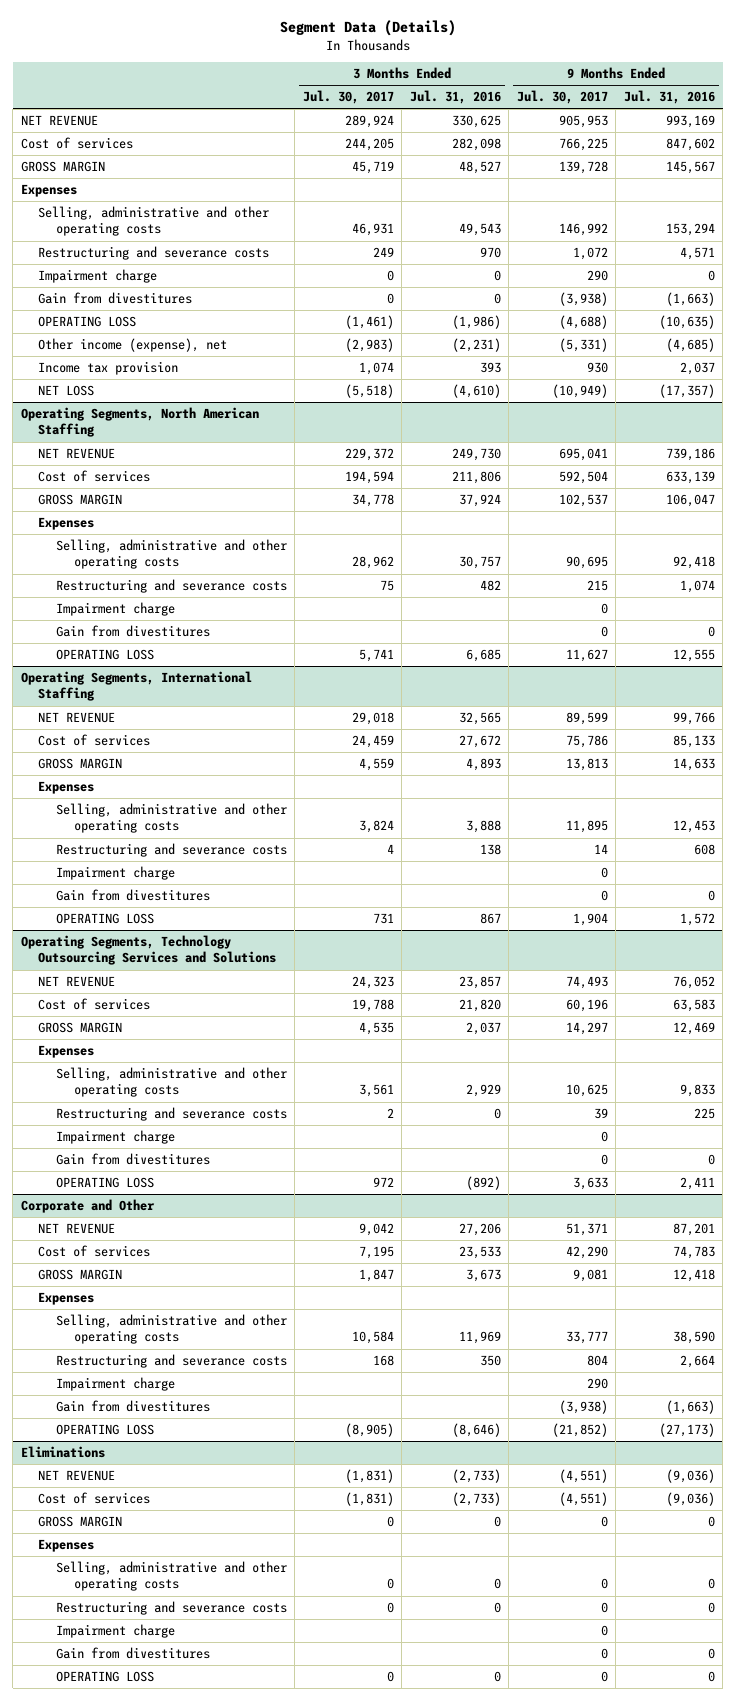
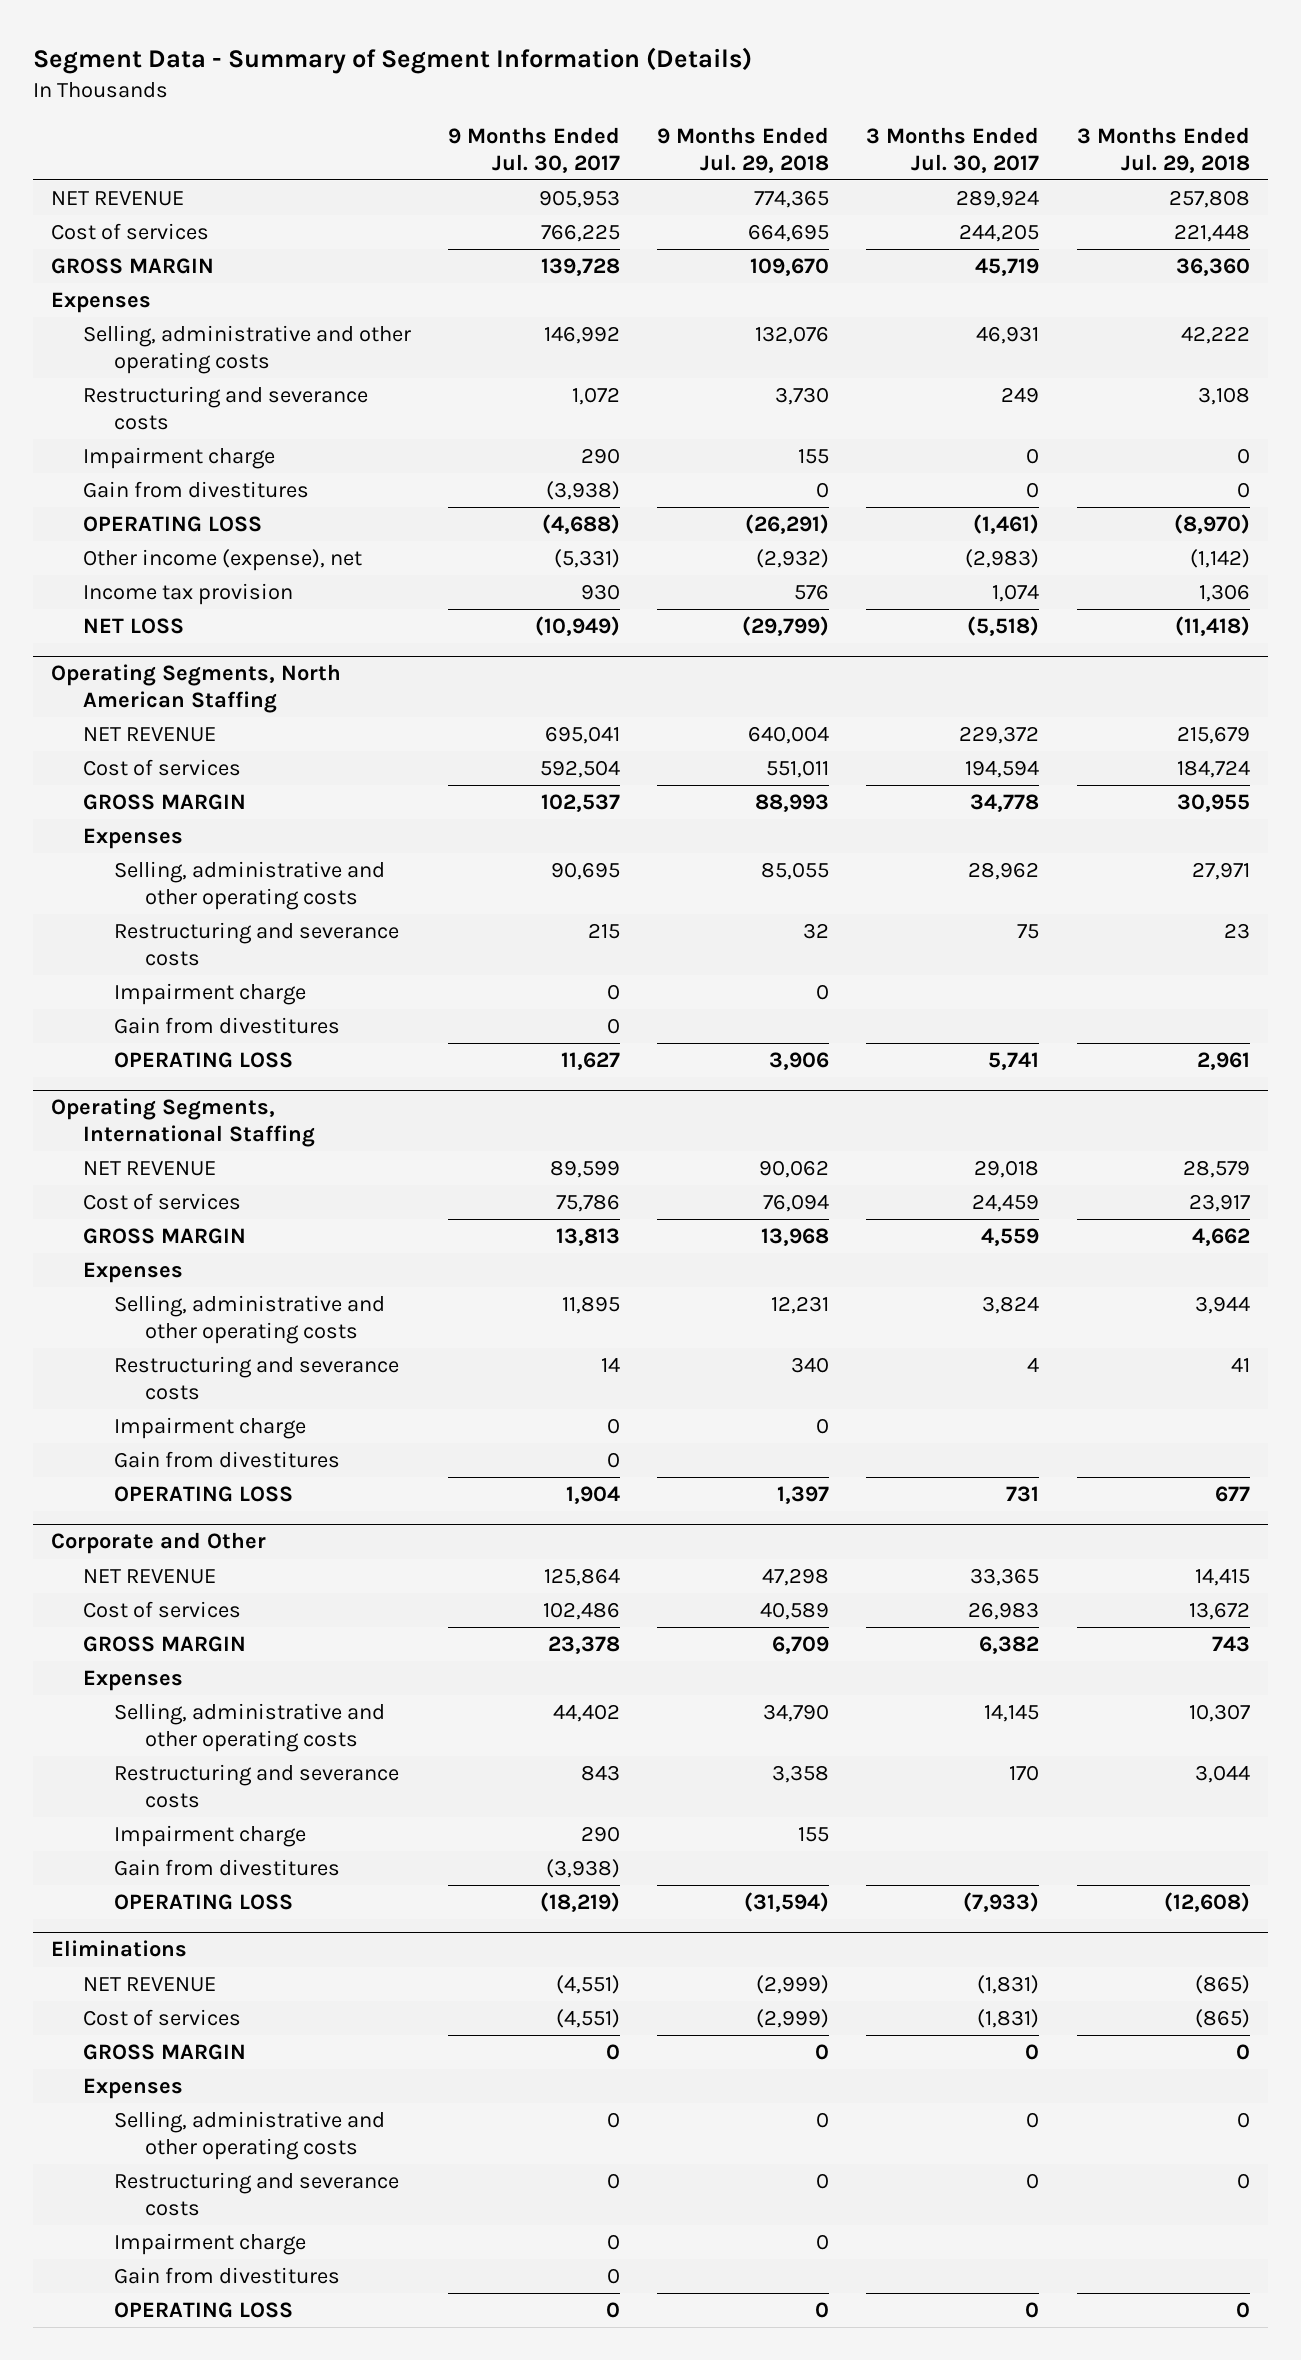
- Segment Data (Details)
+ Segment Data - Summary of Segment Information (Details)
- | 3 Months Ended Jul. 30, 2017 | 3 Months Ended Jul. 31, 2016 | 9 Months Ended Jul. 30, 2017 | 9 Months Ended Jul. 31, 2016
+ | 9 Months Ended Jul. 30, 2017 | 9 Months Ended Jul. 29, 2018 | 3 Months Ended Jul. 30, 2017 | 3 Months Ended Jul. 29, 2018
- Operating Segments, Technology Outsourcing Services and Solutions
- NET REVENUE | 24,323 | 23,857 | 74,493 | 76,052
- Cost of services | 19,788 | 21,820 | 60,196 | 63,583
- GROSS MARGIN | 4,535 | 2,037 | 14,297 | 12,469
- Expenses
- Selling, administrative and other operating costs | 3,561 | 2,929 | 10,625 | 9,833
- Restructuring and severance costs | 2 | 0 | 39 | 225
- Impairment charge | | | 0 |
- Gain from divestitures | | | 0 | 0
- OPERATING LOSS | 972 | (892) | 3,633 | 2,411
@ Corporate and Other
- NET REVENUE | 9,042 | 27,206 | 51,371 | 87,201
- Cost of services | 7,195 | 23,533 | 42,290 | 74,783
- GROSS MARGIN | 1,847 | 3,673 | 9,081 | 12,418
+ NET REVENUE | 125,864 | 47,298 | 33,365 | 14,415
+ Cost of services | 102,486 | 40,589 | 26,983 | 13,672
+ GROSS MARGIN | 23,378 | 6,709 | 6,382 | 743
- Selling, administrative and other operating costs | 10,584 | 11,969 | 33,777 | 38,590
- Restructuring and severance costs | 168 | 350 | 804 | 2,664
+ Selling, administrative and other operating costs | 44,402 | 34,790 | 14,145 | 10,307
+ Restructuring and severance costs | 843 | 3,358 | 170 | 3,044
- OPERATING LOSS | (8,905) | (8,646) | (21,852) | (27,173)
+ OPERATING LOSS | (18,219) | (31,594) | (7,933) | (12,608)

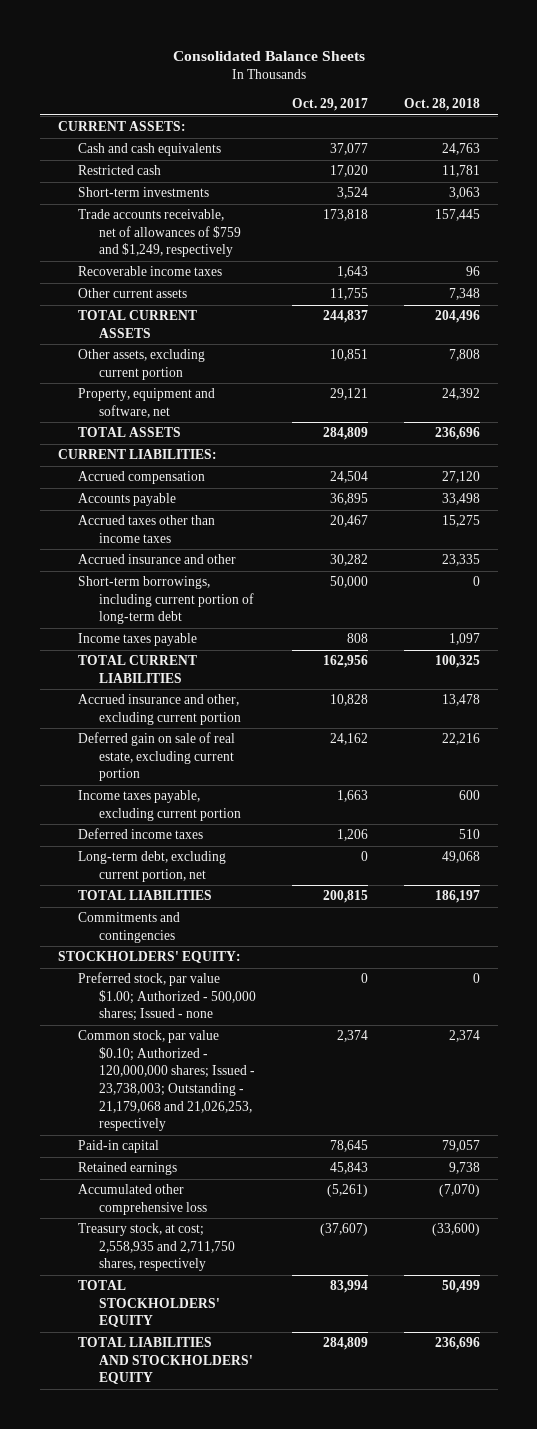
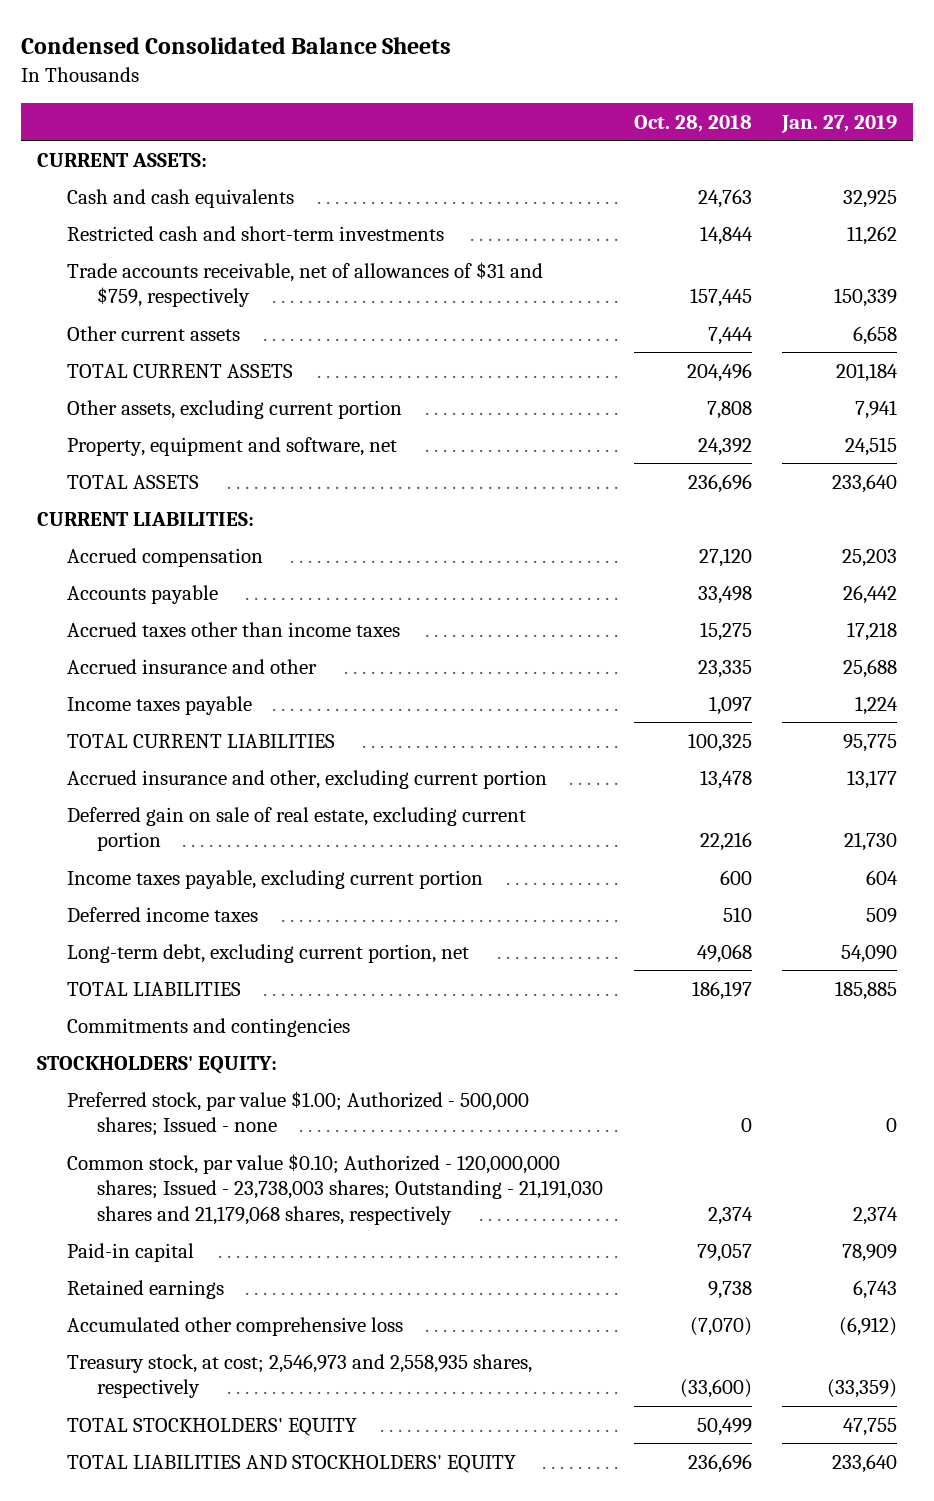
- Consolidated Balance Sheets
+ Condensed Consolidated Balance Sheets
- | Oct. 29, 2017 | Oct. 28, 2018
+ | Oct. 28, 2018 | Jan. 27, 2019
- Restricted cash | 17,020 | 11,781
- Short-term investments | 3,524 | 3,063
- Trade accounts receivable, net of allowances of $759 and $1,249, respectively | 173,818 | 157,445
- Recoverable income taxes | 1,643 | 96
- Other current assets | 11,755 | 7,348
+ Restricted cash and short-term investments | 14,844 | 11,262
+ Trade accounts receivable, net of allowances of $31 and $759, respectively | 157,445 | 150,339
+ Other current assets | 7,444 | 6,658
- Short-term borrowings, including current portion of long-term debt | 50,000 | 0
- Common stock, par value $0.10; Authorized - 120,000,000 shares; Issued - 23,738,003; Outstanding - 21,179,068 and 21,026,253, respectively | 2,374 | 2,374
+ Common stock, par value $0.10; Authorized - 120,000,000 shares; Issued - 23,738,003 shares; Outstanding - 21,191,030 shares and 21,179,068 shares, respectively | 2,374 | 2,374
- Treasury stock, at cost; 2,558,935 and 2,711,750 shares, respectively | (37,607) | (33,600)
+ Treasury stock, at cost; 2,546,973 and 2,558,935 shares, respectively | (33,600) | (33,359)

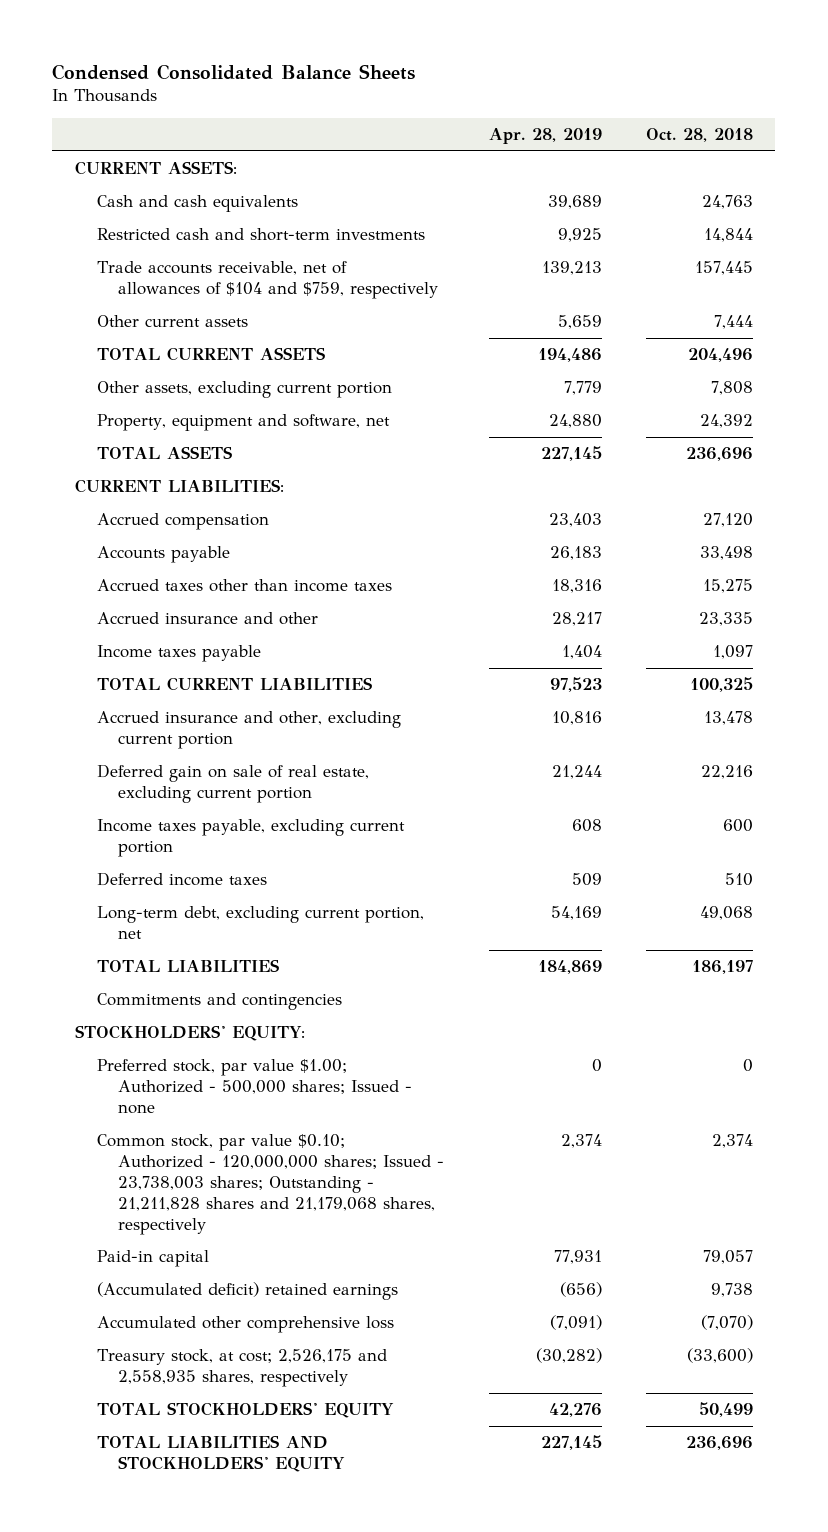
- | Oct. 28, 2018 | Jan. 27, 2019
+ | Apr. 28, 2019 | Oct. 28, 2018
- Trade accounts receivable, net of allowances of $31 and $759, respectively | 157,445 | 150,339
+ Trade accounts receivable, net of allowances of $104 and $759, respectively | 139,213 | 157,445
- Common stock, par value $0.10; Authorized - 120,000,000 shares; Issued - 23,738,003 shares; Outstanding - 21,191,030 shares and 21,179,068 shares, respectively | 2,374 | 2,374
+ Common stock, par value $0.10; Authorized - 120,000,000 shares; Issued - 23,738,003 shares; Outstanding - 21,211,828 shares and 21,179,068 shares, respectively | 2,374 | 2,374
- Retained earnings | 9,738 | 6,743
+ (Accumulated deficit) retained earnings | (656) | 9,738
- Treasury stock, at cost; 2,546,973 and 2,558,935 shares, respectively | (33,600) | (33,359)
+ Treasury stock, at cost; 2,526,175 and 2,558,935 shares, respectively | (30,282) | (33,600)

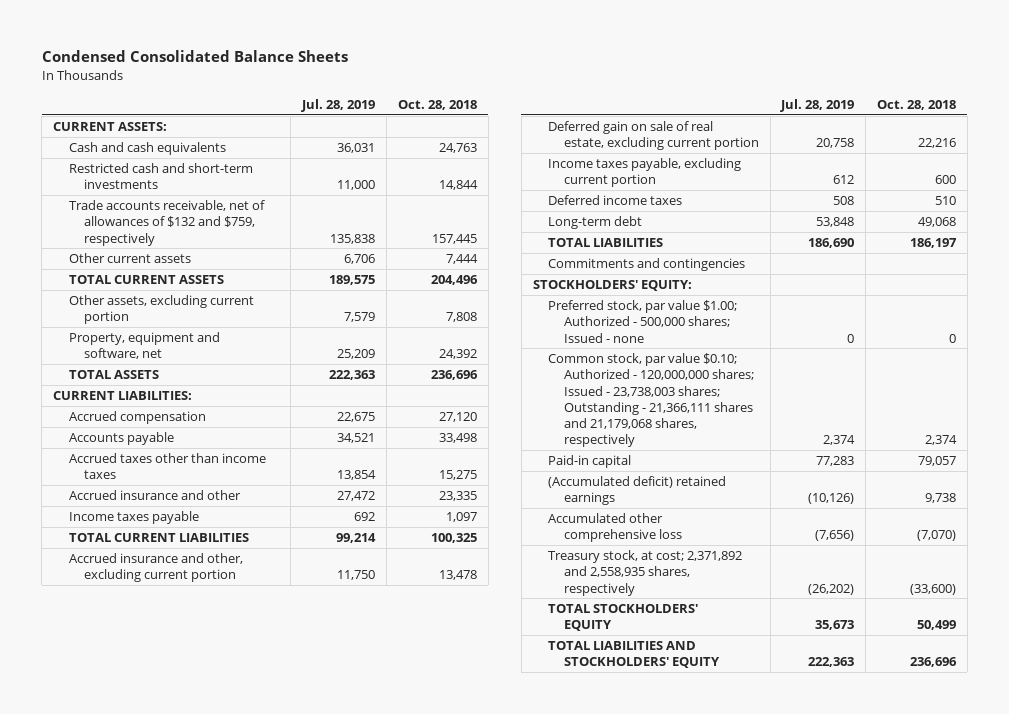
- | Apr. 28, 2019 | Oct. 28, 2018
+ | Jul. 28, 2019 | Oct. 28, 2018
- Trade accounts receivable, net of allowances of $104 and $759, respectively | 139,213 | 157,445
+ Trade accounts receivable, net of allowances of $132 and $759, respectively | 135,838 | 157,445
- Long-term debt, excluding current portion, net | 54,169 | 49,068
+ Long-term debt | 53,848 | 49,068
- Common stock, par value $0.10; Authorized - 120,000,000 shares; Issued - 23,738,003 shares; Outstanding - 21,211,828 shares and 21,179,068 shares, respectively | 2,374 | 2,374
+ Common stock, par value $0.10; Authorized - 120,000,000 shares; Issued - 23,738,003 shares; Outstanding - 21,366,111 shares and 21,179,068 shares, respectively | 2,374 | 2,374
- Treasury stock, at cost; 2,526,175 and 2,558,935 shares, respectively | (30,282) | (33,600)
+ Treasury stock, at cost; 2,371,892 and 2,558,935 shares, respectively | (26,202) | (33,600)

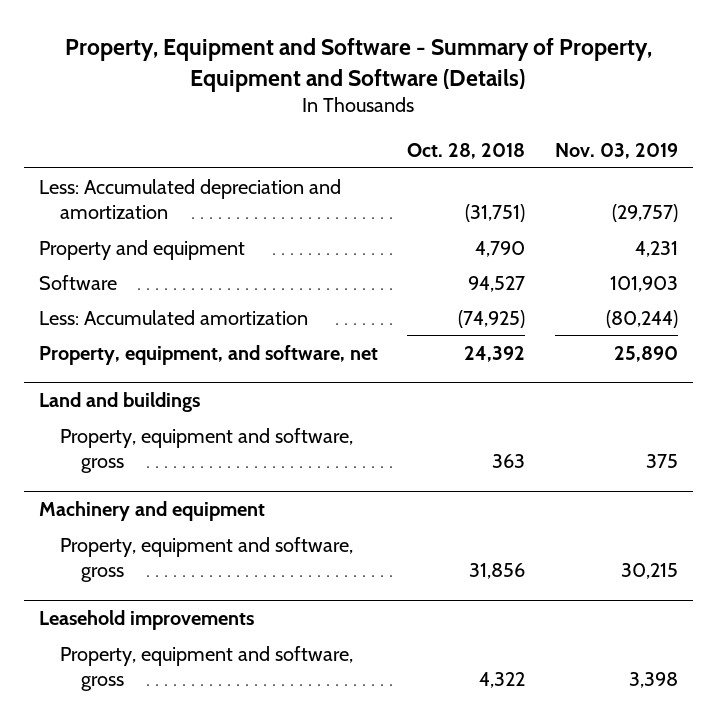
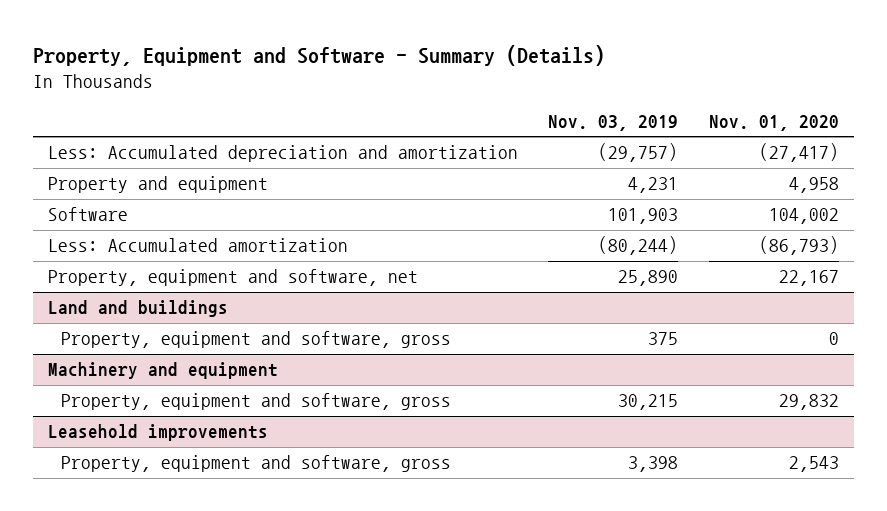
- Property, Equipment and Software - Summary of Property, Equipment and Software (Details)
+ Property, Equipment and Software - Summary (Details)
- | Oct. 28, 2018 | Nov. 03, 2019
+ | Nov. 03, 2019 | Nov. 01, 2020
- Property, equipment, and software, net | 24,392 | 25,890
+ Property, equipment and software, net | 25,890 | 22,167

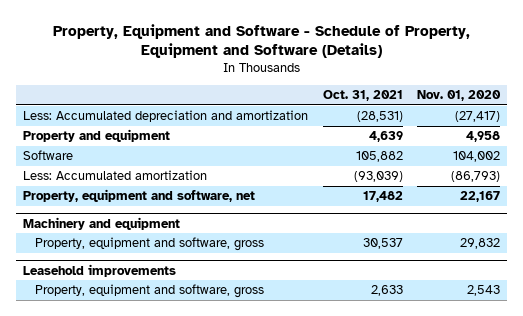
- Property, Equipment and Software - Summary (Details)
+ Property, Equipment and Software - Schedule of Property, Equipment and Software (Details)
- | Nov. 03, 2019 | Nov. 01, 2020
+ | Oct. 31, 2021 | Nov. 01, 2020
- Land and buildings
- Property, equipment and software, gross | 375 | 0

